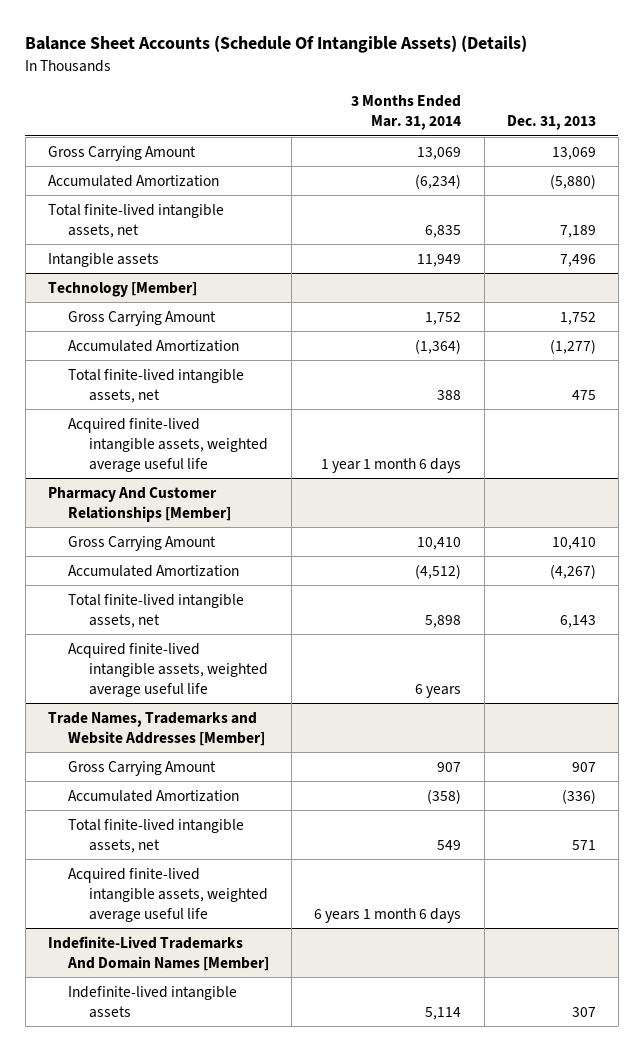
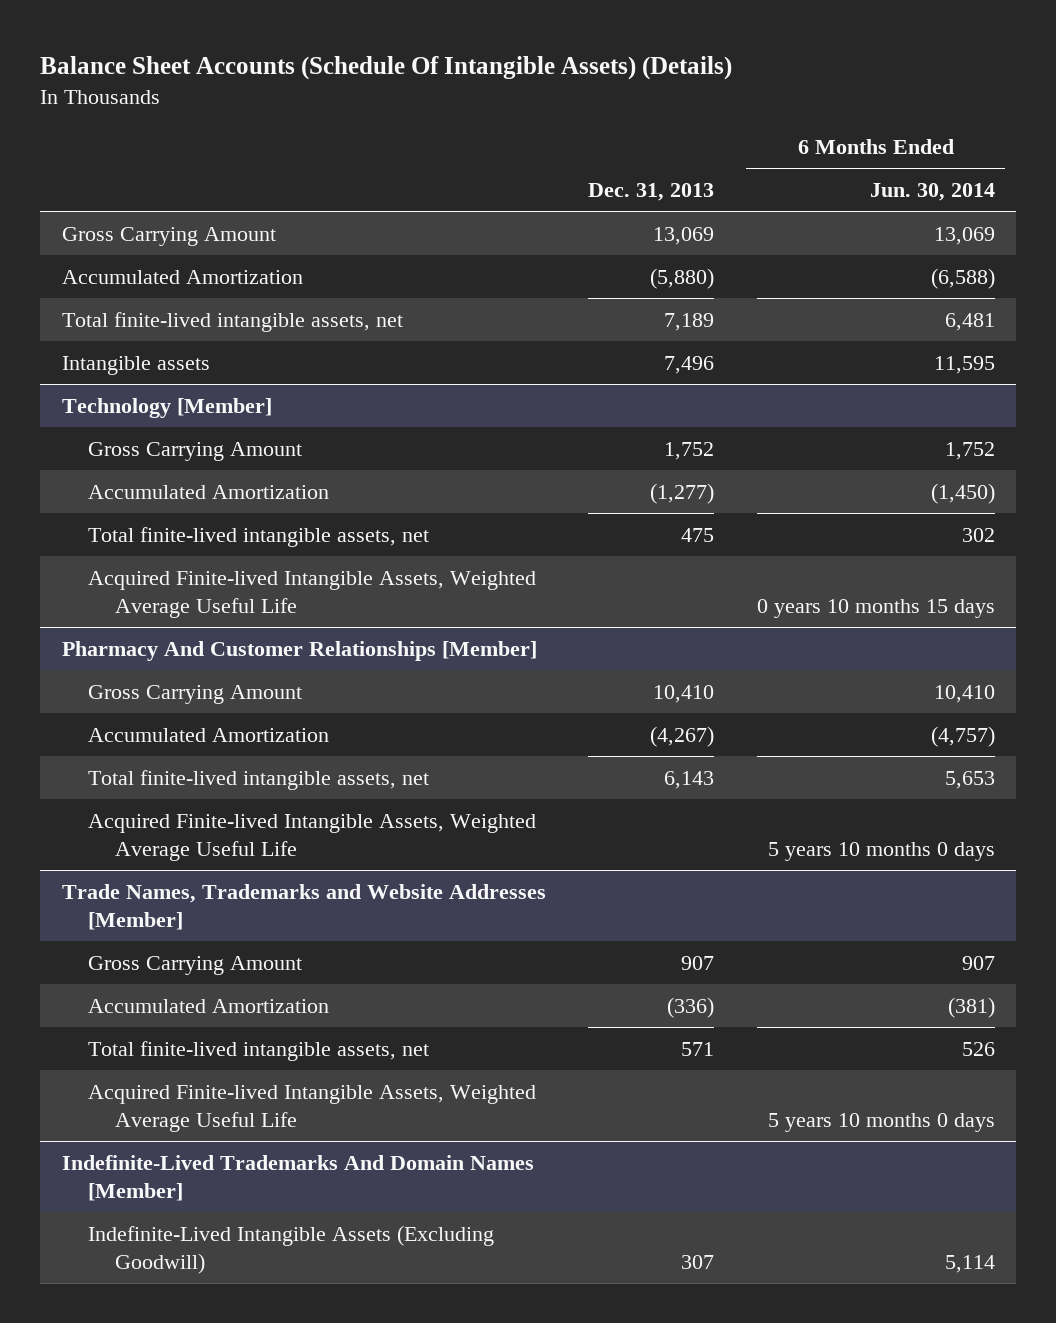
- | 3 Months Ended Mar. 31, 2014 | Dec. 31, 2013
+ | Dec. 31, 2013 | 6 Months Ended Jun. 30, 2014
@ Technology [Member]
- Acquired finite-lived intangible assets, weighted average useful life | 1 year 1 month 6 days |
+ Acquired Finite-lived Intangible Assets, Weighted Average Useful Life | | 0 years 10 months 15 days
@ Pharmacy And Customer Relationships [Member]
- Acquired finite-lived intangible assets, weighted average useful life | 6 years |
+ Acquired Finite-lived Intangible Assets, Weighted Average Useful Life | | 5 years 10 months 0 days
@ Trade Names, Trademarks and Website Addresses [Member]
- Acquired finite-lived intangible assets, weighted average useful life | 6 years 1 month 6 days |
+ Acquired Finite-lived Intangible Assets, Weighted Average Useful Life | | 5 years 10 months 0 days
@ Indefinite-Lived Trademarks And Domain Names [Member]
- Indefinite-lived intangible assets | 5,114 | 307
+ Indefinite-Lived Intangible Assets (Excluding Goodwill) | 307 | 5,114

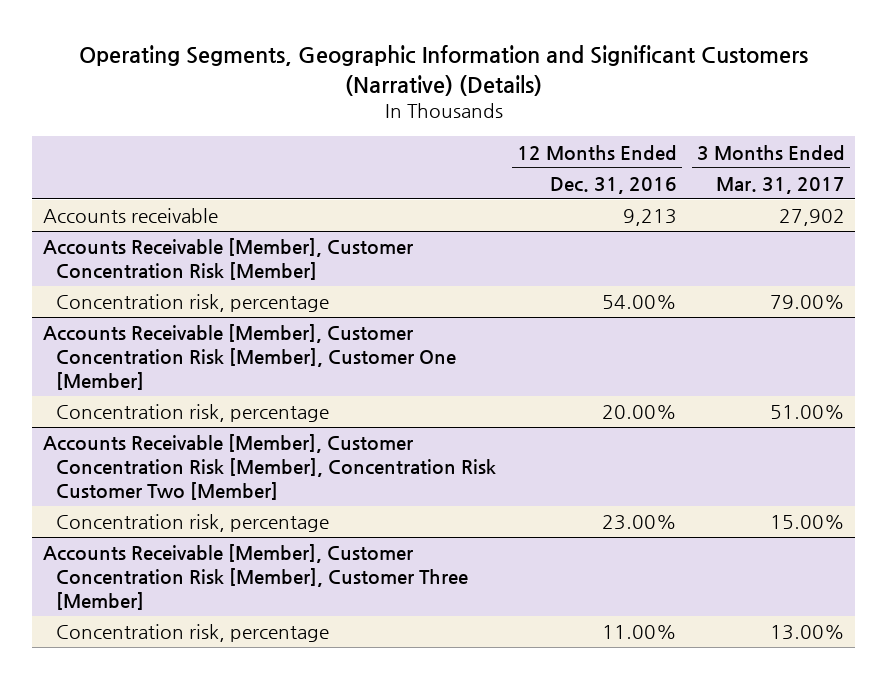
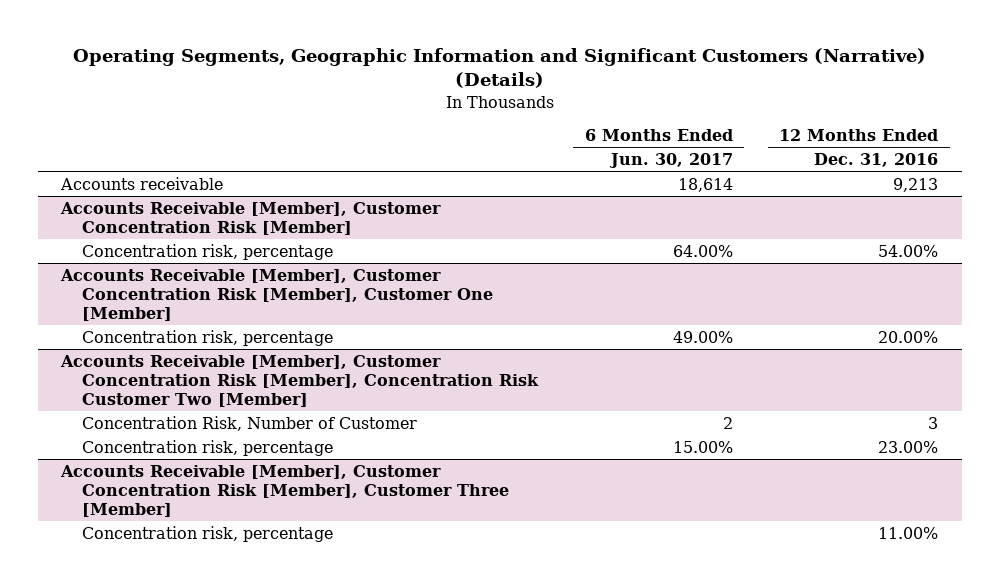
- | 12 Months Ended Dec. 31, 2016 | 3 Months Ended Mar. 31, 2017
+ | 6 Months Ended Jun. 30, 2017 | 12 Months Ended Dec. 31, 2016
@ Accounts Receivable [Member], Customer Concentration Risk [Member], Concentration Risk Customer Two [Member]
+ Concentration Risk, Number of Customer | 2 | 3

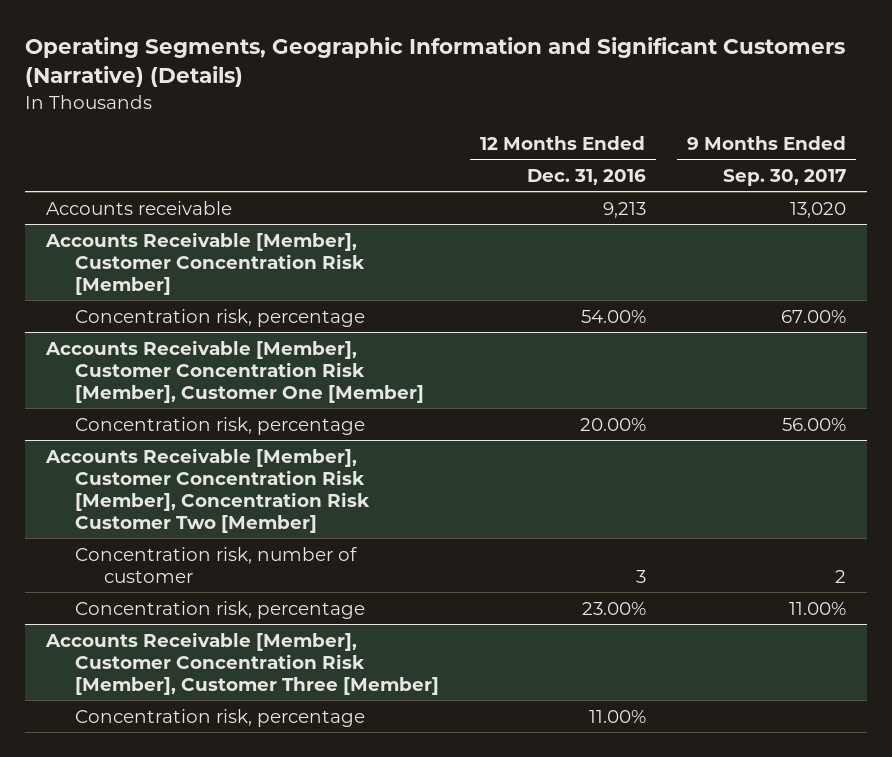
- | 6 Months Ended Jun. 30, 2017 | 12 Months Ended Dec. 31, 2016
+ | 12 Months Ended Dec. 31, 2016 | 9 Months Ended Sep. 30, 2017
@ Accounts Receivable [Member], Customer Concentration Risk [Member], Concentration Risk Customer Two [Member]
- Concentration Risk, Number of Customer | 2 | 3
+ Concentration risk, number of customer | 3 | 2

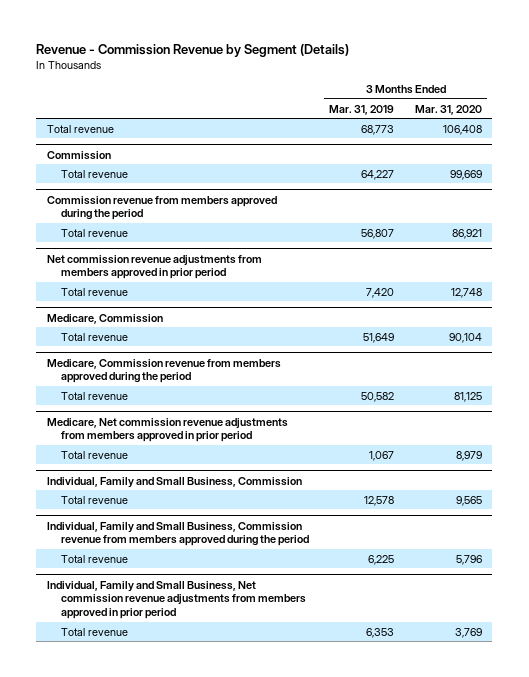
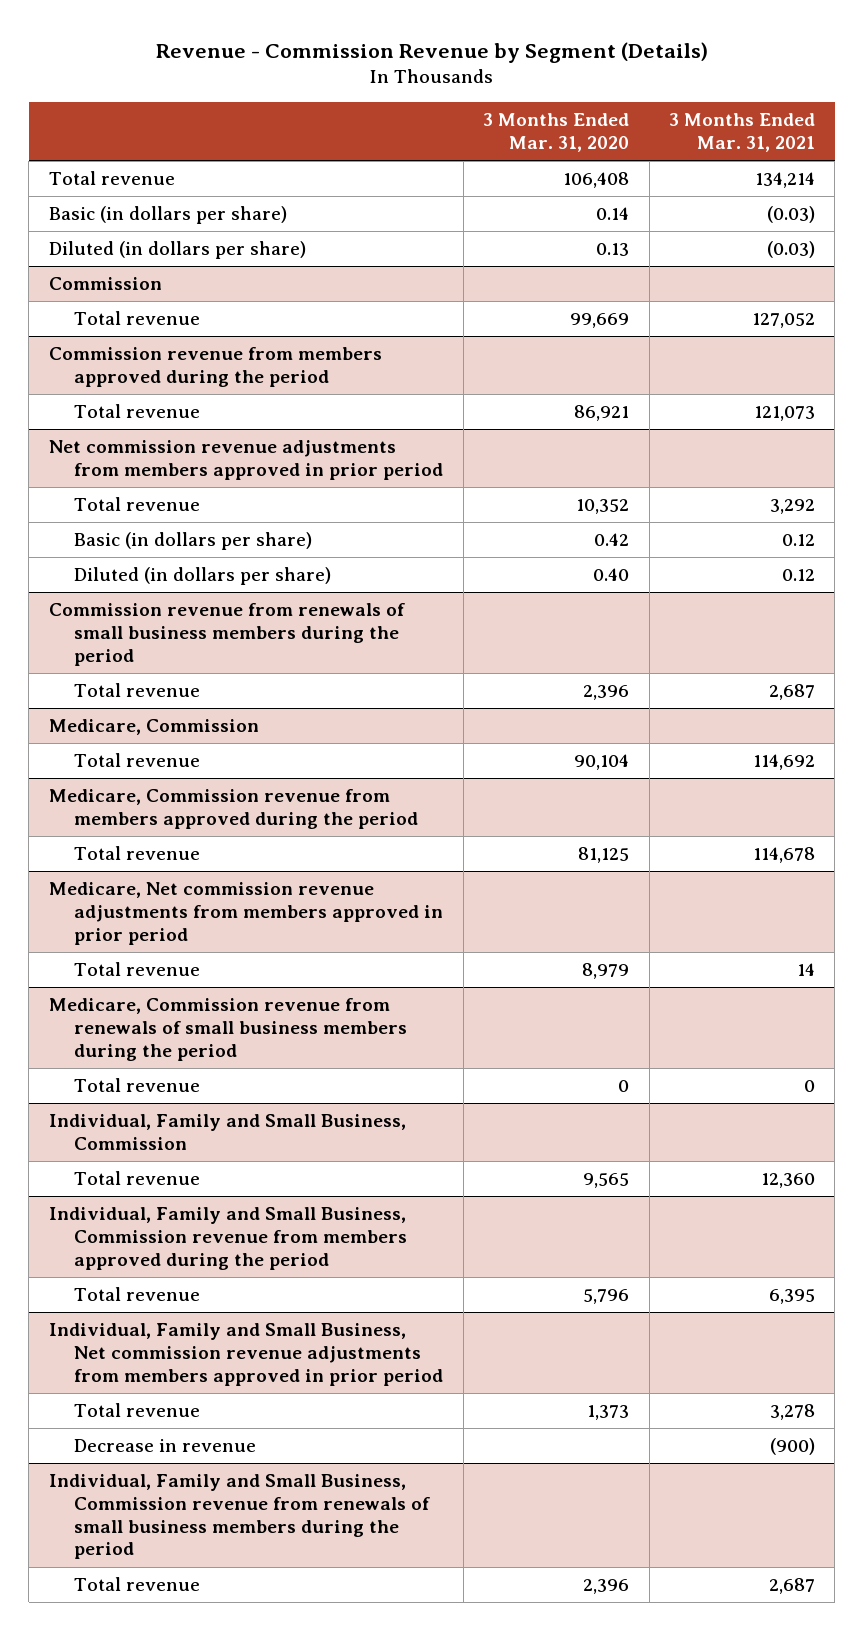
- | 3 Months Ended Mar. 31, 2019 | 3 Months Ended Mar. 31, 2020
+ | 3 Months Ended Mar. 31, 2020 | 3 Months Ended Mar. 31, 2021
+ Basic (in dollars per share) | 0.14 | (0.03)
+ Diluted (in dollars per share) | 0.13 | (0.03)
@ Net commission revenue adjustments from members approved in prior period
- Total revenue | 7,420 | 12,748
+ Total revenue | 10,352 | 3,292
+ Basic (in dollars per share) | 0.42 | 0.12
+ Diluted (in dollars per share) | 0.40 | 0.12
+ Commission revenue from renewals of small business members during the period
+ Total revenue | 2,396 | 2,687
+ Medicare, Commission revenue from renewals of small business members during the period
+ Total revenue | 0 | 0
@ Individual, Family and Small Business, Net commission revenue adjustments from members approved in prior period
- Total revenue | 6,353 | 3,769
+ Total revenue | 1,373 | 3,278
+ Decrease in revenue | | (900)
+ Individual, Family and Small Business, Commission revenue from renewals of small business members during the period
+ Total revenue | 2,396 | 2,687

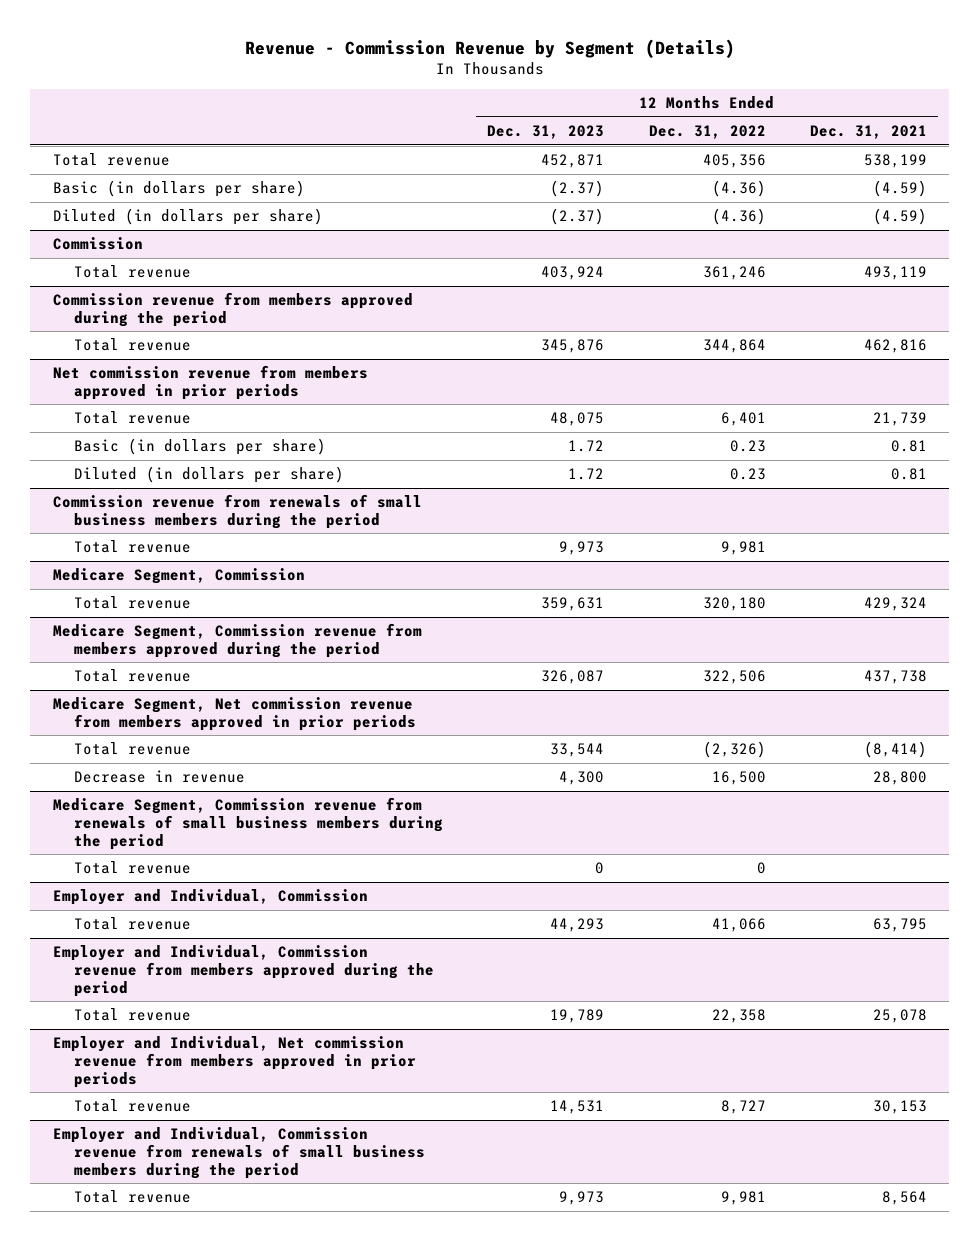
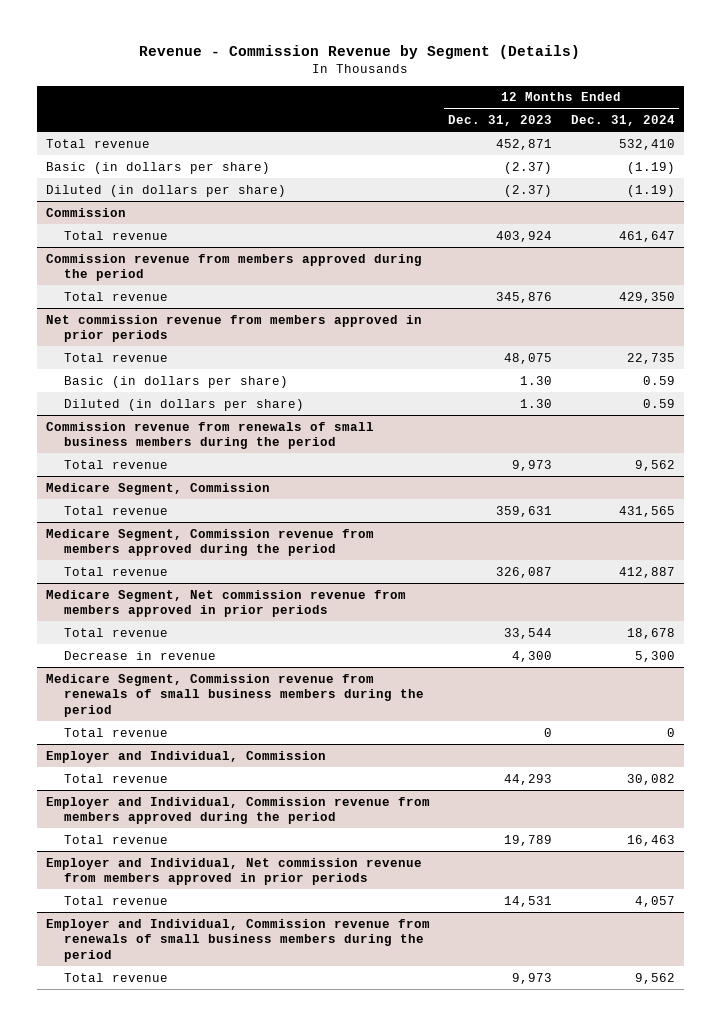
- | 12 Months Ended Dec. 31, 2023 | 12 Months Ended Dec. 31, 2022 | 12 Months Ended Dec. 31, 2021
+ | 12 Months Ended Dec. 31, 2023 | 12 Months Ended Dec. 31, 2024
@ Net commission revenue from members approved in prior periods
- Basic (in dollars per share) | 1.72 | 0.23 | 0.81
- Diluted (in dollars per share) | 1.72 | 0.23 | 0.81
+ Basic (in dollars per share) | 1.30 | 0.59
+ Diluted (in dollars per share) | 1.30 | 0.59

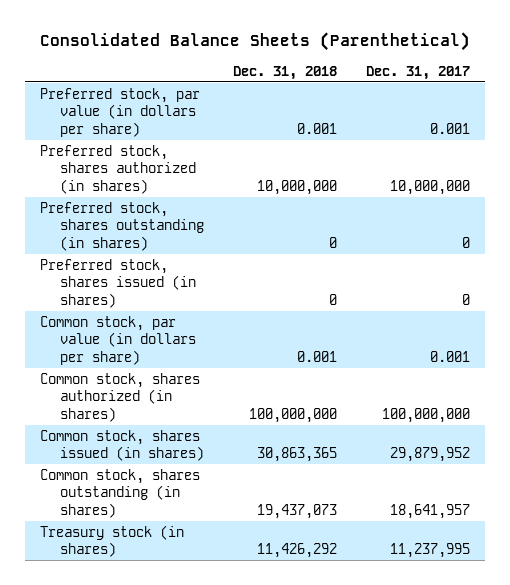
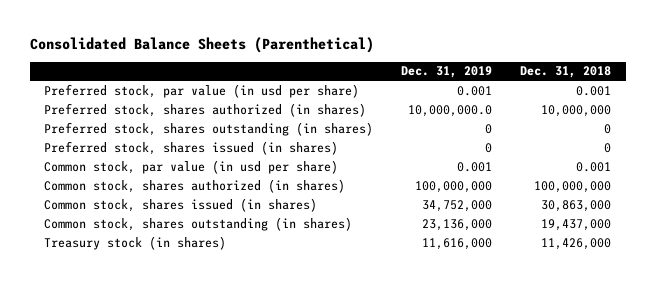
- | Dec. 31, 2018 | Dec. 31, 2017
+ | Dec. 31, 2019 | Dec. 31, 2018
- Preferred stock, par value (in dollars per share) | 0.001 | 0.001
+ Preferred stock, par value (in usd per share) | 0.001 | 0.001
- Common stock, par value (in dollars per share) | 0.001 | 0.001
+ Common stock, par value (in usd per share) | 0.001 | 0.001
- Common stock, shares issued (in shares) | 30,863,365 | 29,879,952
- Common stock, shares outstanding (in shares) | 19,437,073 | 18,641,957
- Treasury stock (in shares) | 11,426,292 | 11,237,995
+ Common stock, shares issued (in shares) | 34,752,000 | 30,863,000
+ Common stock, shares outstanding (in shares) | 23,136,000 | 19,437,000
+ Treasury stock (in shares) | 11,616,000 | 11,426,000

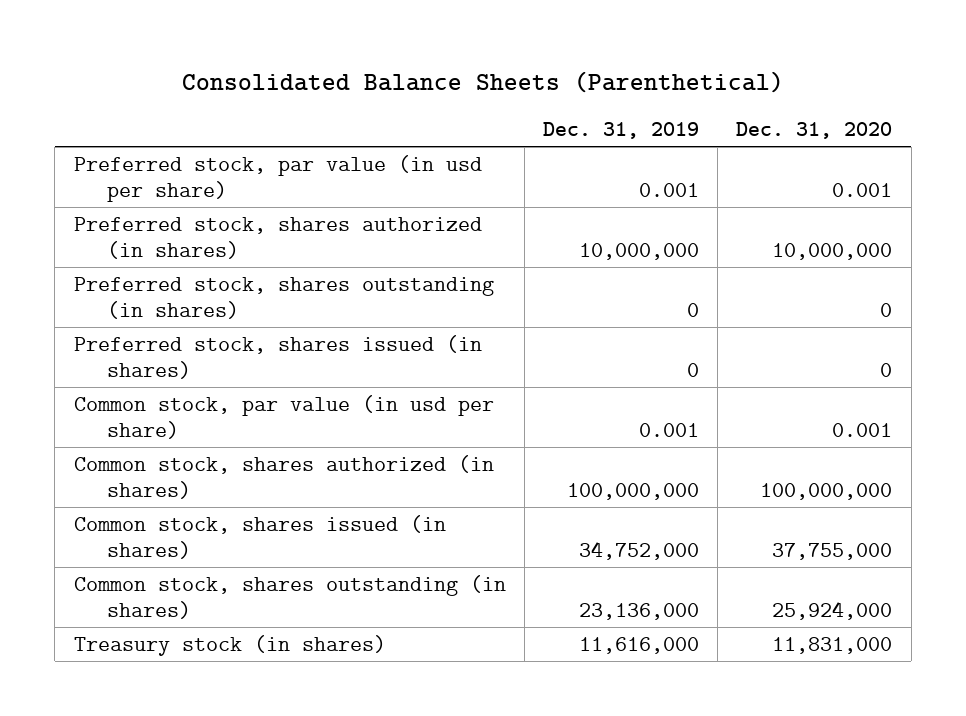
- | Dec. 31, 2019 | Dec. 31, 2018
+ | Dec. 31, 2019 | Dec. 31, 2020
- Preferred stock, shares authorized (in shares) | 10,000,000.0 | 10,000,000
+ Preferred stock, shares authorized (in shares) | 10,000,000 | 10,000,000

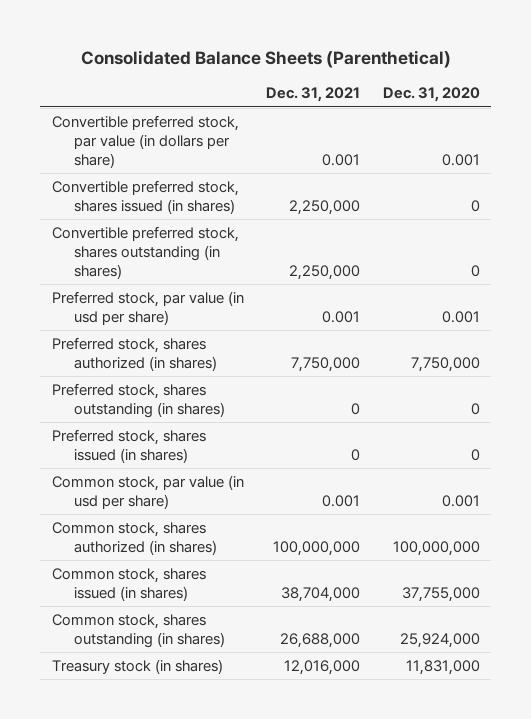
- | Dec. 31, 2019 | Dec. 31, 2020
+ | Dec. 31, 2021 | Dec. 31, 2020
+ Convertible preferred stock, par value (in dollars per share) | 0.001 | 0.001
+ Convertible preferred stock, shares issued (in shares) | 2,250,000 | 0
+ Convertible preferred stock, shares outstanding (in shares) | 2,250,000 | 0
- Preferred stock, shares authorized (in shares) | 10,000,000 | 10,000,000
+ Preferred stock, shares authorized (in shares) | 7,750,000 | 7,750,000

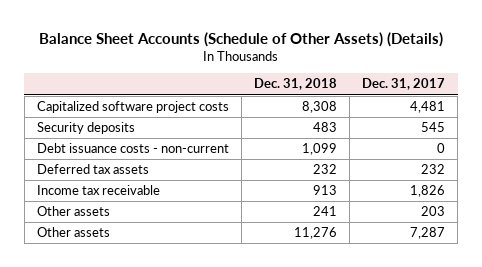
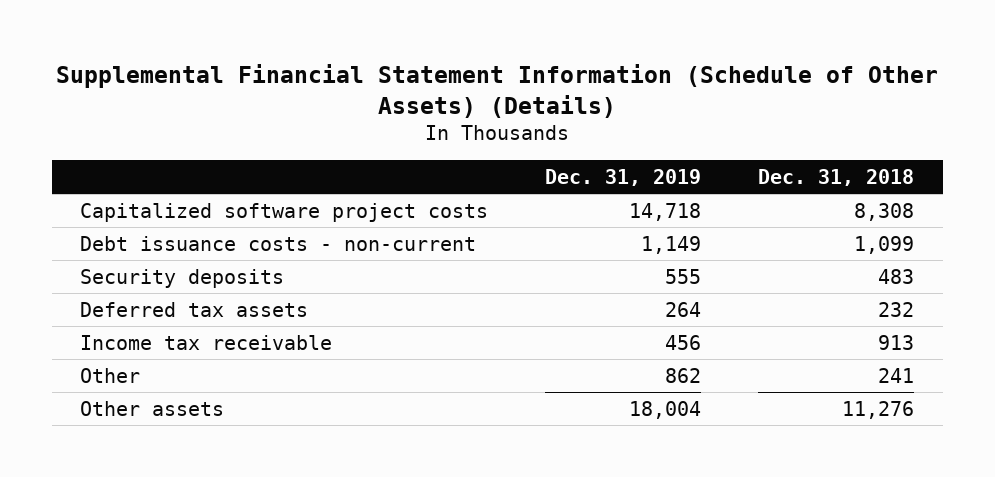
- Balance Sheet Accounts (Schedule of Other Assets) (Details)
+ Supplemental Financial Statement Information (Schedule of Other Assets) (Details)
- | Dec. 31, 2018 | Dec. 31, 2017
+ | Dec. 31, 2019 | Dec. 31, 2018
moved down: Security deposits | 555 | 483
- Other assets | 241 | 203
+ Other | 862 | 241

